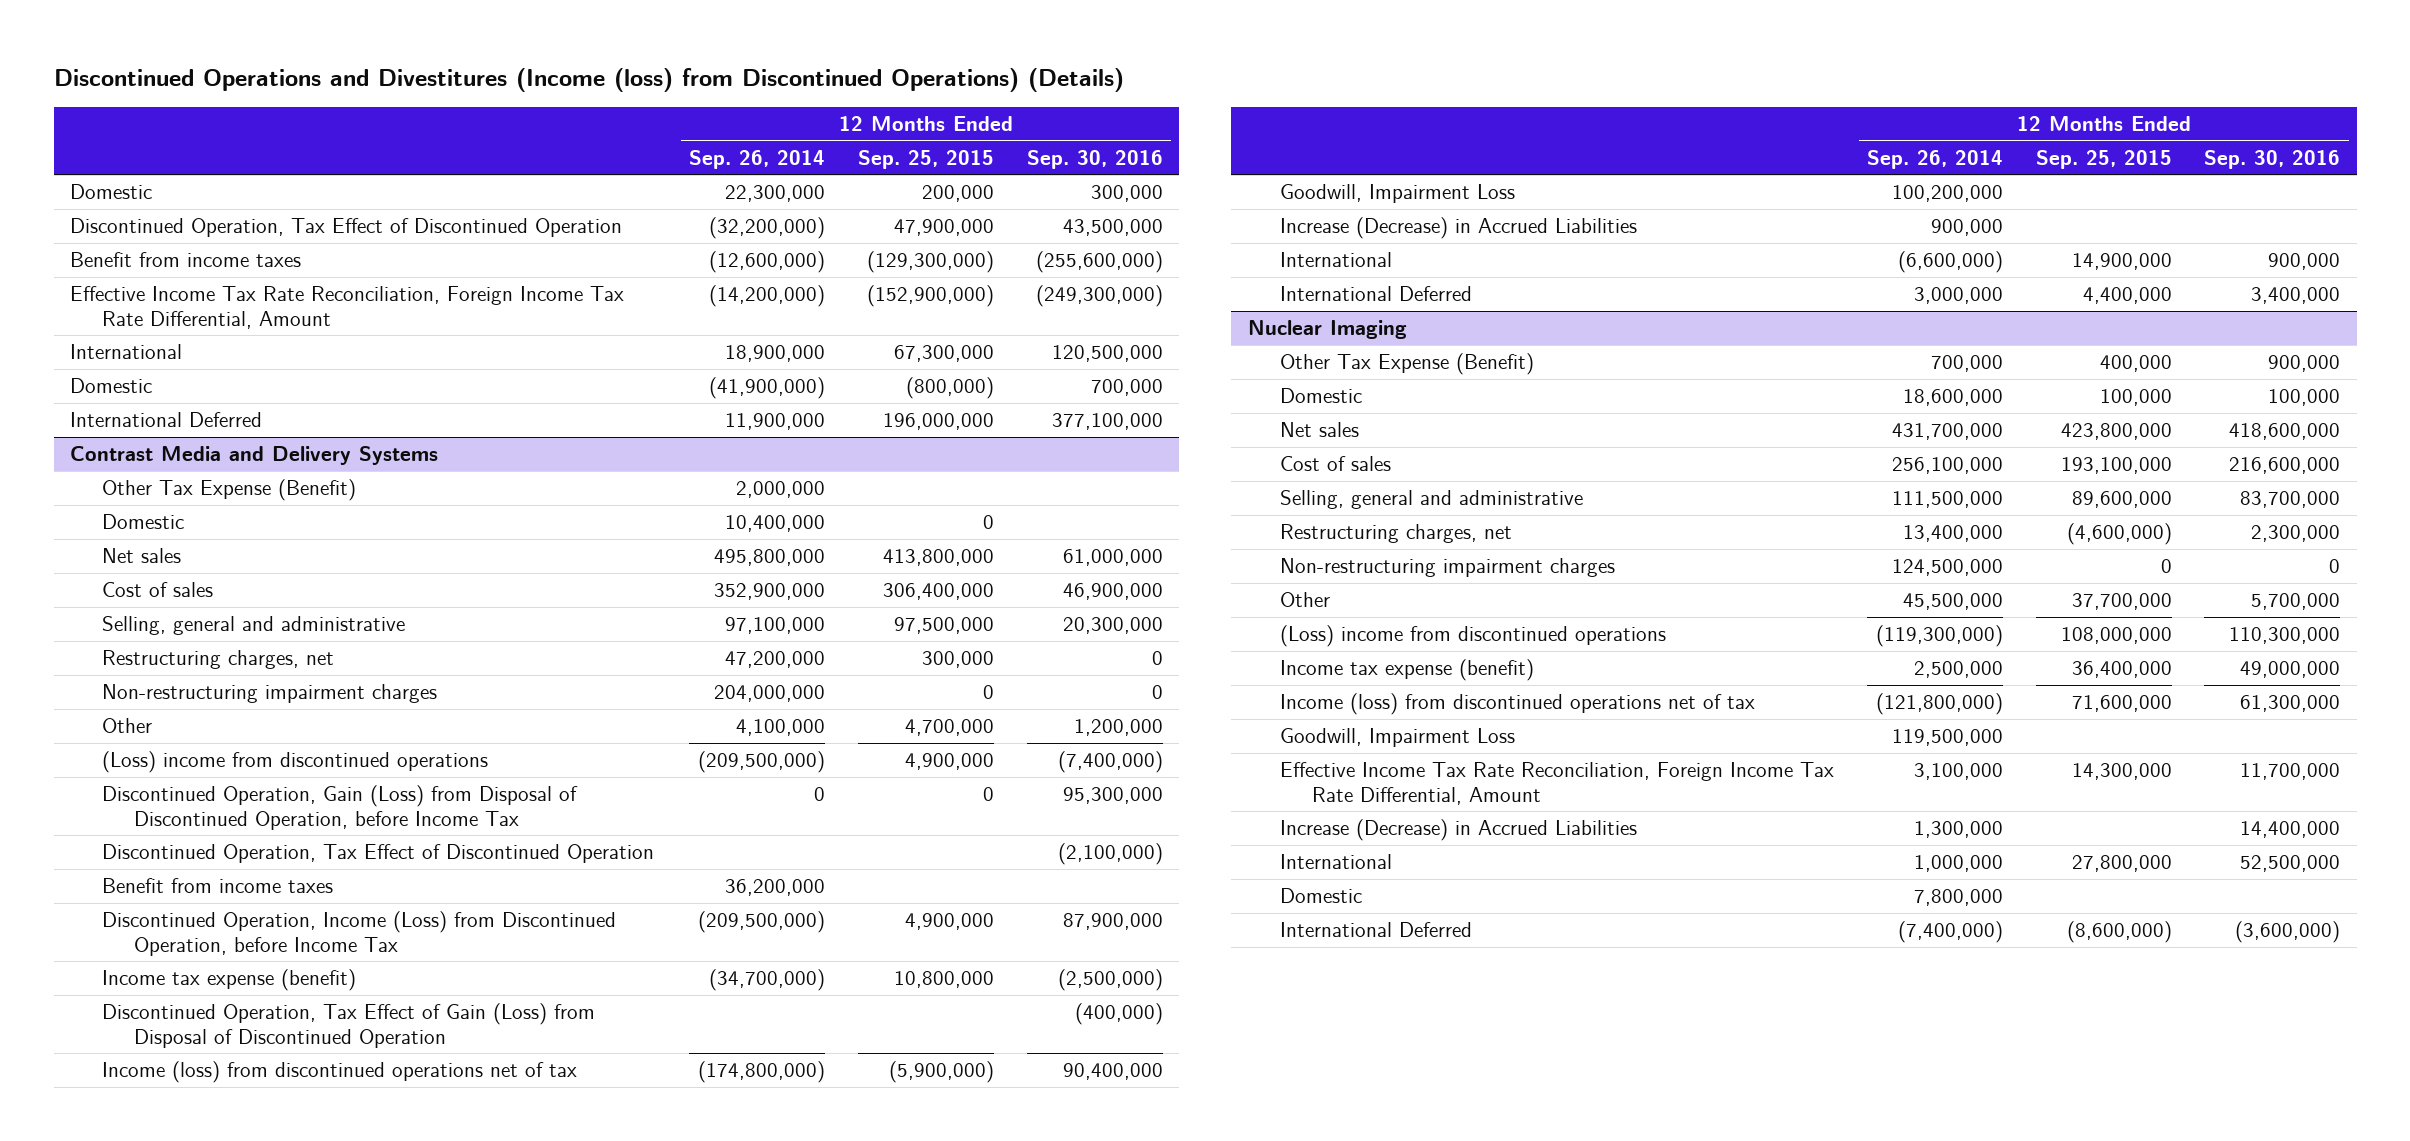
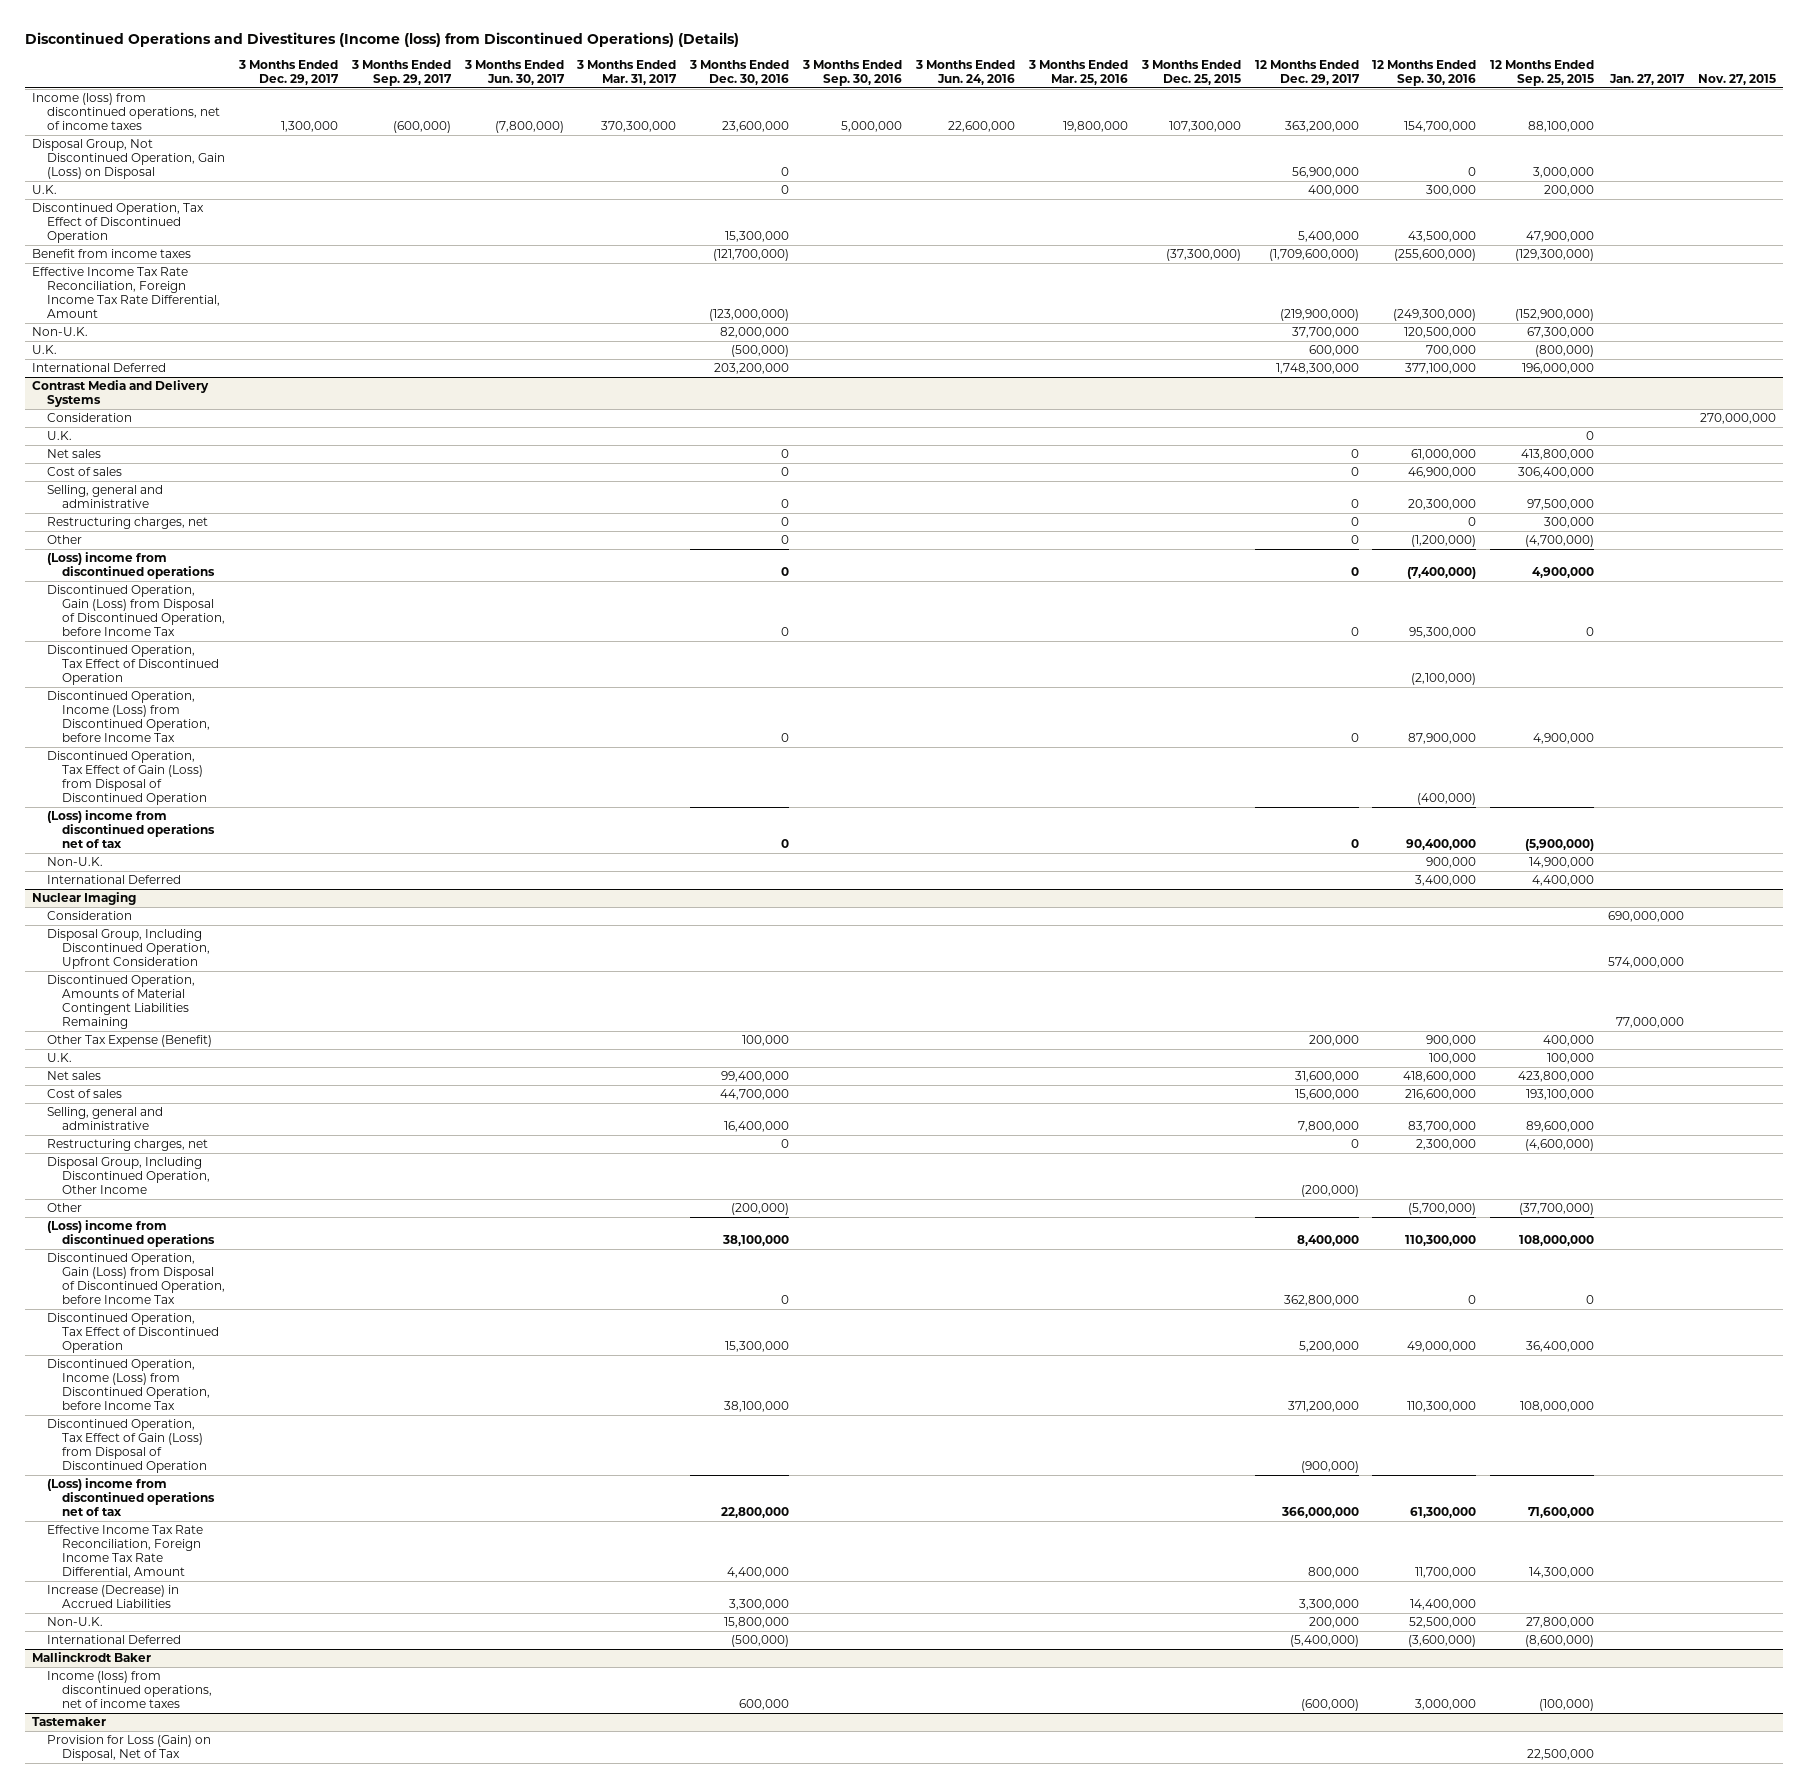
- | 12 Months Ended Sep. 26, 2014 | 12 Months Ended Sep. 25, 2015 | 12 Months Ended Sep. 30, 2016
+ | 3 Months Ended Dec. 29, 2017 | 3 Months Ended Sep. 29, 2017 | 3 Months Ended Jun. 30, 2017 | 3 Months Ended Mar. 31, 2017 | 3 Months Ended Dec. 30, 2016 | 3 Months Ended Sep. 30, 2016 | 3 Months Ended Jun. 24, 2016 | 3 Months Ended Mar. 25, 2016 | 3 Months Ended Dec. 25, 2015 | 12 Months Ended Dec. 29, 2017 | 12 Months Ended Sep. 30, 2016 | 12 Months Ended Sep. 25, 2015 | Jan. 27, 2017 | Nov. 27, 2015
- Domestic | 22,300,000 | 200,000 | 300,000
+ Income (loss) from discontinued operations, net of income taxes | 1,300,000 | (600,000) | (7,800,000) | 370,300,000 | 23,600,000 | 5,000,000 | 22,600,000 | 19,800,000 | 107,300,000 | 363,200,000 | 154,700,000 | 88,100,000 | |
+ Disposal Group, Not Discontinued Operation, Gain (Loss) on Disposal | | | | | 0 | | | | | 56,900,000 | 0 | 3,000,000 | |
+ U.K. | | | | | 0 | | | | | 400,000 | 300,000 | 200,000 | |
- International | 18,900,000 | 67,300,000 | 120,500,000
- Domestic | (41,900,000) | (800,000) | 700,000
+ Non-U.K. | | | | | 82,000,000 | | | | | 37,700,000 | 120,500,000 | 67,300,000 | |
+ U.K. | | | | | (500,000) | | | | | 600,000 | 700,000 | (800,000) | |
@ Contrast Media and Delivery Systems
- Other Tax Expense (Benefit) | 2,000,000 | |
- Domestic | 10,400,000 | 0 |
+ Consideration | | | | | | | | | | | | | | 270,000,000
+ U.K. | | | | | | | | | | | | 0 | |
- Non-restructuring impairment charges | 204,000,000 | 0 | 0
- Other | 4,100,000 | 4,700,000 | 1,200,000
+ Other | | | | | 0 | | | | | 0 | (1,200,000) | (4,700,000) | |
- Benefit from income taxes | 36,200,000 | |
- Income tax expense (benefit) | (34,700,000) | 10,800,000 | (2,500,000)
- Income (loss) from discontinued operations net of tax | (174,800,000) | (5,900,000) | 90,400,000
- Goodwill, Impairment Loss | 100,200,000 | |
- Increase (Decrease) in Accrued Liabilities | 900,000 | |
- International | (6,600,000) | 14,900,000 | 900,000
+ (Loss) income from discontinued operations net of tax | | | | | 0 | | | | | 0 | 90,400,000 | (5,900,000) | |
+ Non-U.K. | | | | | | | | | | | 900,000 | 14,900,000 | |
@ Nuclear Imaging
+ Consideration | | | | | | | | | | | | | 690,000,000 |
+ Disposal Group, Including Discontinued Operation, Upfront Consideration | | | | | | | | | | | | | 574,000,000 |
+ Discontinued Operation, Amounts of Material Contingent Liabilities Remaining | | | | | | | | | | | | | 77,000,000 |
- Domestic | 18,600,000 | 100,000 | 100,000
+ U.K. | | | | | | | | | | | 100,000 | 100,000 | |
- Non-restructuring impairment charges | 124,500,000 | 0 | 0
- Other | 45,500,000 | 37,700,000 | 5,700,000
+ Disposal Group, Including Discontinued Operation, Other Income | | | | | | | | | | (200,000) | | | |
+ Other | | | | | (200,000) | | | | | | (5,700,000) | (37,700,000) | |
- Income tax expense (benefit) | 2,500,000 | 36,400,000 | 49,000,000
- Income (loss) from discontinued operations net of tax | (121,800,000) | 71,600,000 | 61,300,000
- Goodwill, Impairment Loss | 119,500,000 | |
+ Discontinued Operation, Gain (Loss) from Disposal of Discontinued Operation, before Income Tax | | | | | 0 | | | | | 362,800,000 | 0 | 0 | |
+ Discontinued Operation, Tax Effect of Discontinued Operation | | | | | 15,300,000 | | | | | 5,200,000 | 49,000,000 | 36,400,000 | |
+ Discontinued Operation, Income (Loss) from Discontinued Operation, before Income Tax | | | | | 38,100,000 | | | | | 371,200,000 | 110,300,000 | 108,000,000 | |
+ Discontinued Operation, Tax Effect of Gain (Loss) from Disposal of Discontinued Operation | | | | | | | | | | (900,000) | | | |
+ (Loss) income from discontinued operations net of tax | | | | | 22,800,000 | | | | | 366,000,000 | 61,300,000 | 71,600,000 | |
- International | 1,000,000 | 27,800,000 | 52,500,000
- Domestic | 7,800,000 | |
+ Non-U.K. | | | | | 15,800,000 | | | | | 200,000 | 52,500,000 | 27,800,000 | |
+ Mallinckrodt Baker
+ Income (loss) from discontinued operations, net of income taxes | | | | | 600,000 | | | | | (600,000) | 3,000,000 | (100,000) | |
+ Tastemaker
+ Provision for Loss (Gain) on Disposal, Net of Tax | | | | | | | | | | | | 22,500,000 | |

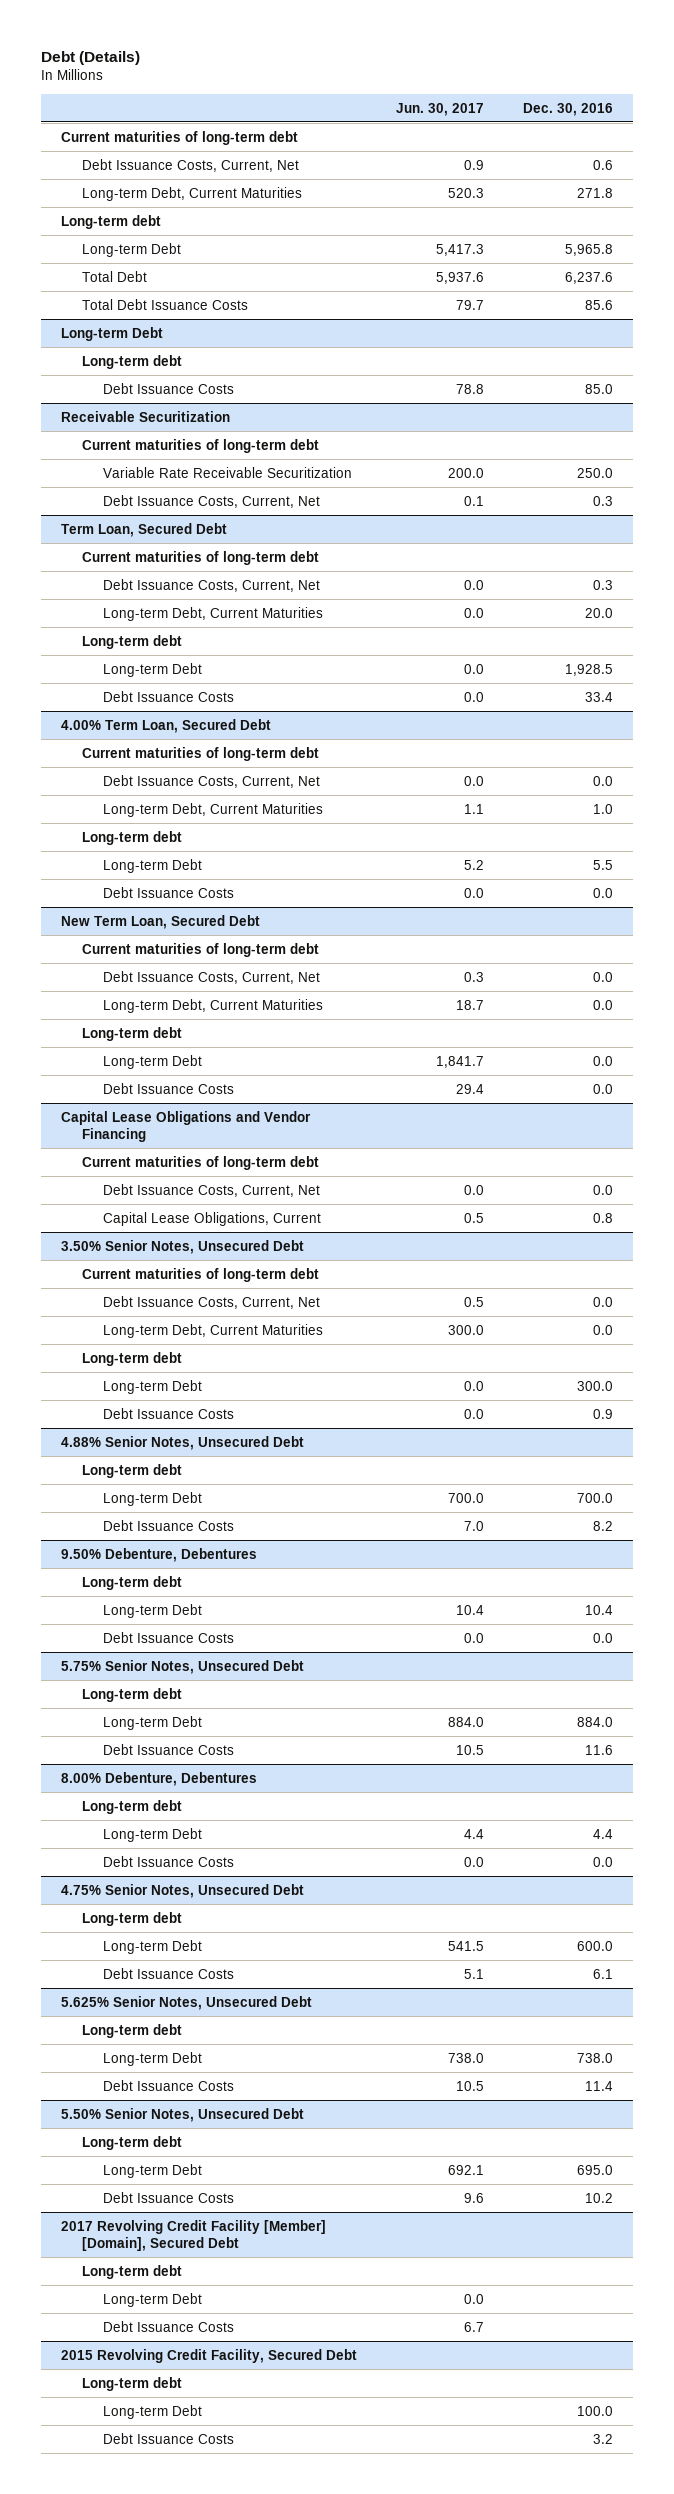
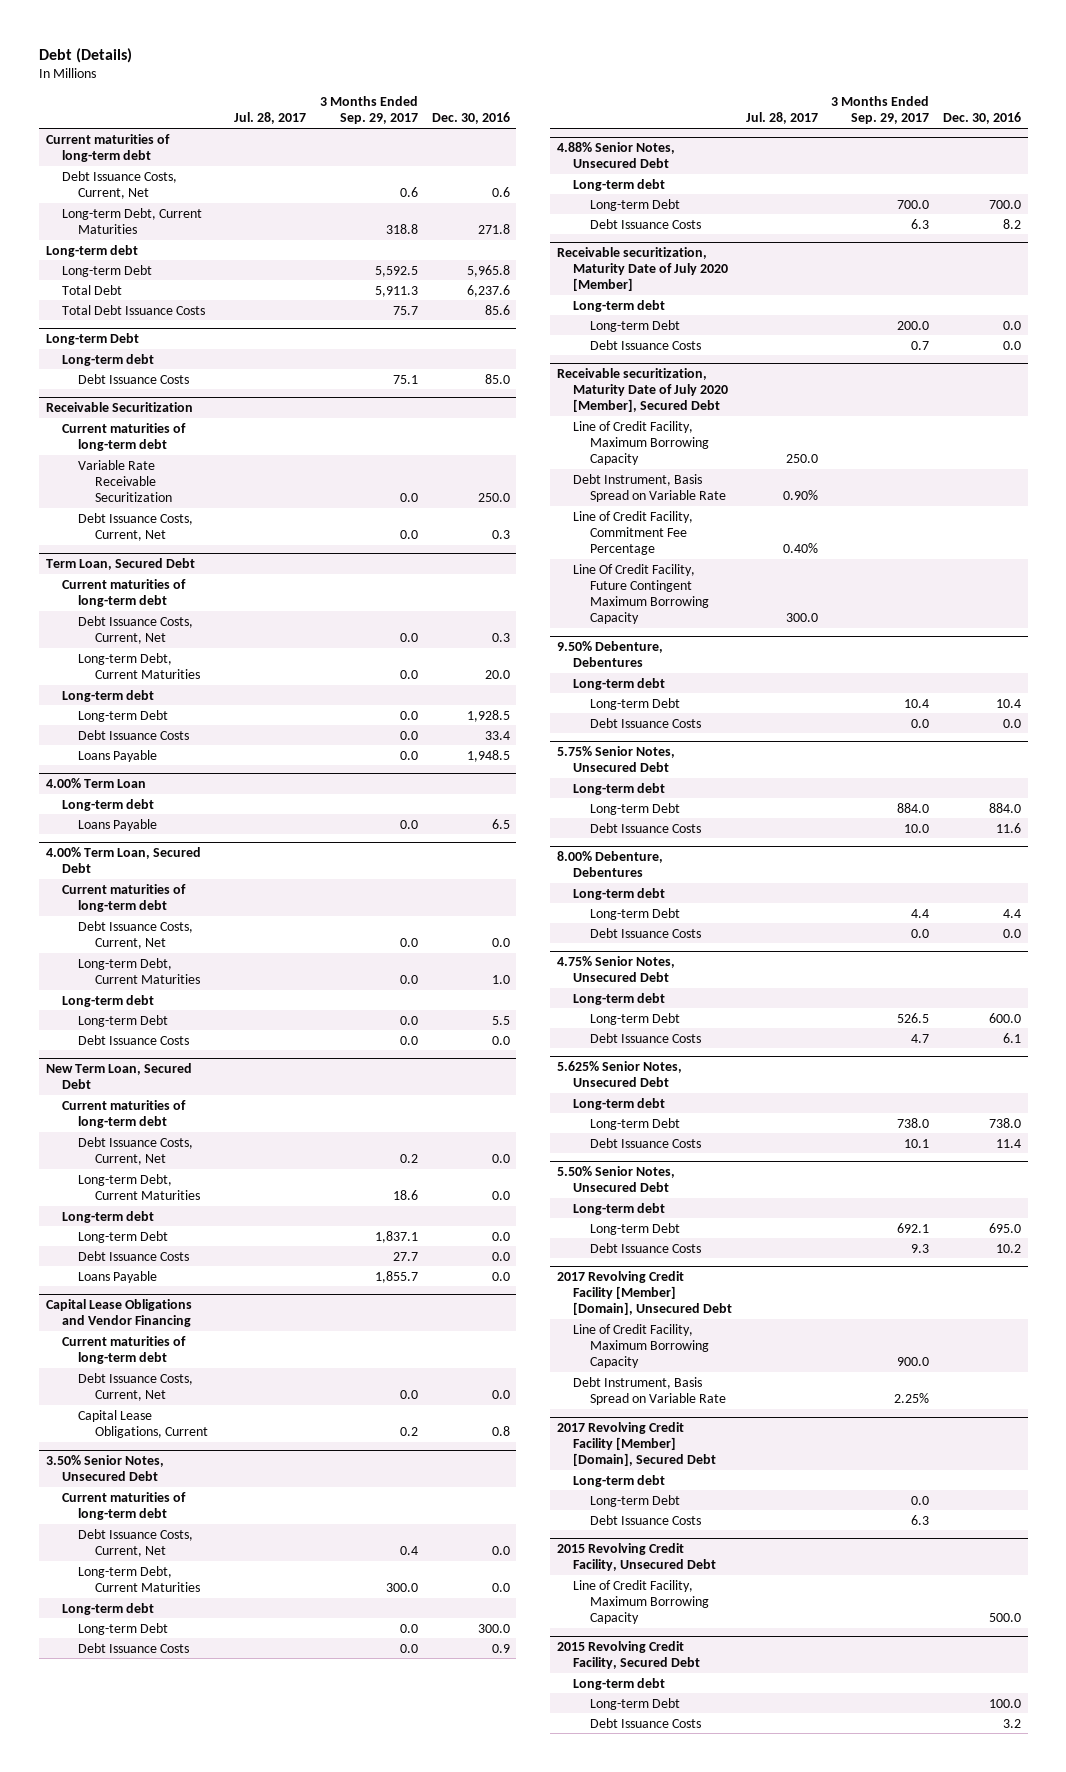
- | Jun. 30, 2017 | Dec. 30, 2016
+ | Jul. 28, 2017 | 3 Months Ended Sep. 29, 2017 | Dec. 30, 2016
@ Term Loan, Secured Debt
+ Loans Payable | | 0.0 | 1,948.5
+ 4.00% Term Loan
+ Long-term debt
+ Loans Payable | | 0.0 | 6.5
@ New Term Loan, Secured Debt
+ Loans Payable | | 1,855.7 | 0.0
+ Receivable securitization, Maturity Date of July 2020 [Member]
+ Long-term debt
+ Long-term Debt | | 200.0 | 0.0
+ Debt Issuance Costs | | 0.7 | 0.0
+ Receivable securitization, Maturity Date of July 2020 [Member], Secured Debt
+ Line of Credit Facility, Maximum Borrowing Capacity | 250.0 | |
+ Debt Instrument, Basis Spread on Variable Rate | 0.90% | |
+ Line of Credit Facility, Commitment Fee Percentage | 0.40% | |
+ Line Of Credit Facility, Future Contingent Maximum Borrowing Capacity | 300.0 | |
+ 2017 Revolving Credit Facility [Member] [Domain], Unsecured Debt
+ Line of Credit Facility, Maximum Borrowing Capacity | | 900.0 |
+ Debt Instrument, Basis Spread on Variable Rate | | 2.25% |
+ 2015 Revolving Credit Facility, Unsecured Debt
+ Line of Credit Facility, Maximum Borrowing Capacity | | | 500.0

